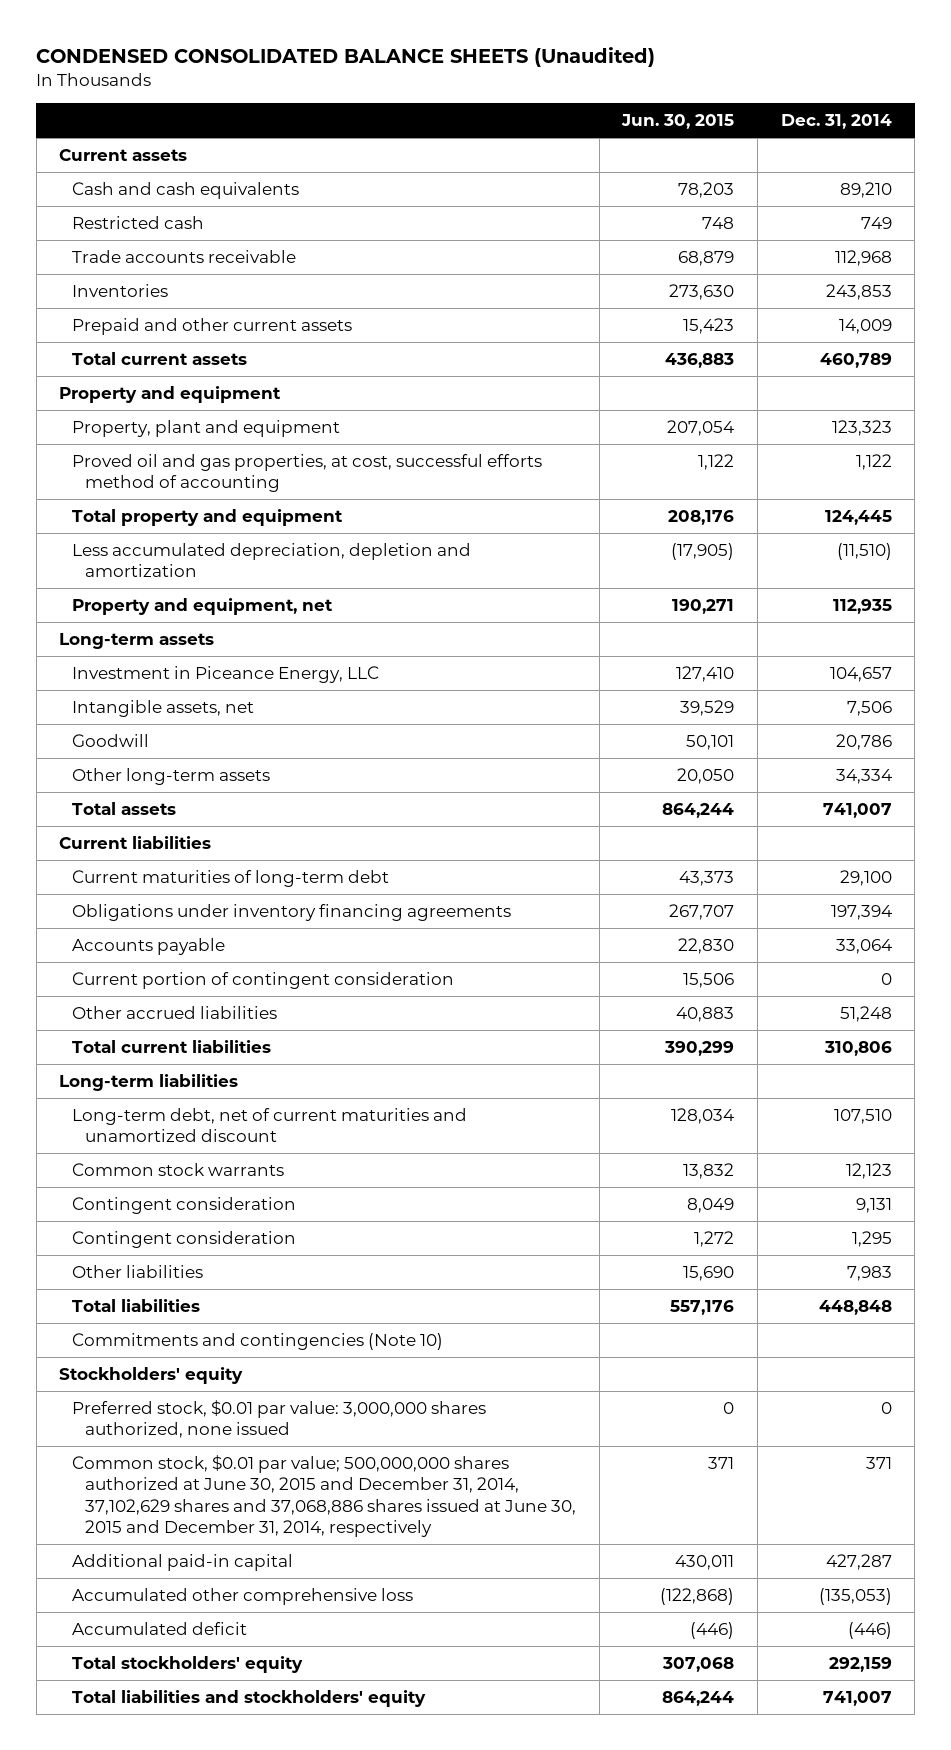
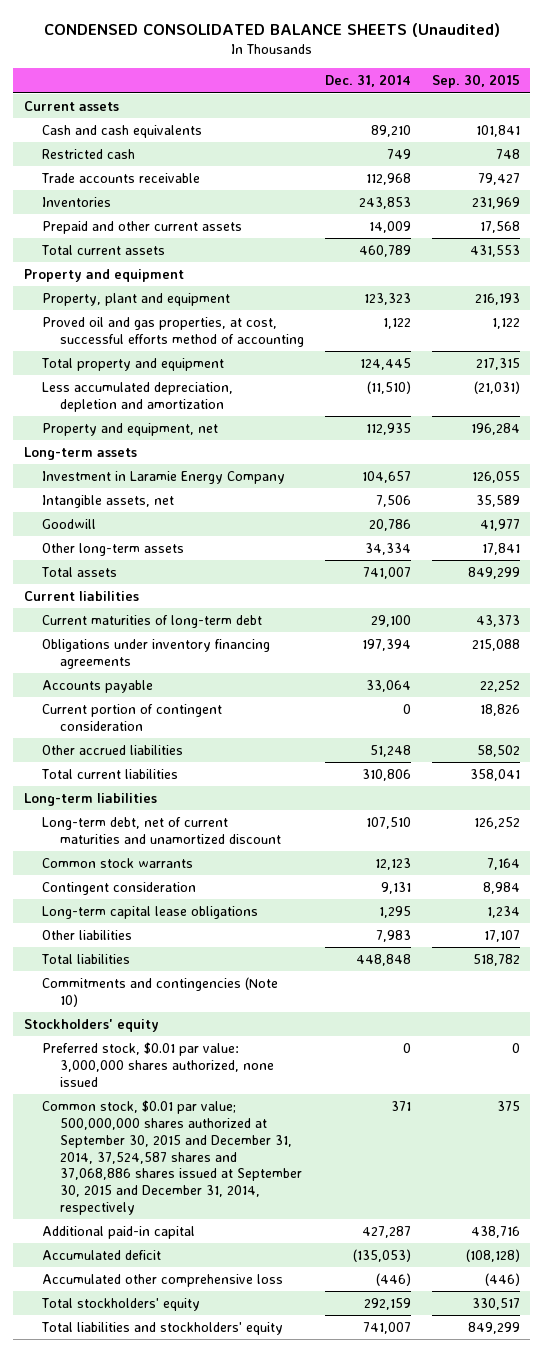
- | Jun. 30, 2015 | Dec. 31, 2014
+ | Dec. 31, 2014 | Sep. 30, 2015
- Investment in Piceance Energy, LLC | 127,410 | 104,657
+ Investment in Laramie Energy Company | 104,657 | 126,055
- Contingent consideration | 1,272 | 1,295
+ Long-term capital lease obligations | 1,295 | 1,234
- Common stock, $0.01 par value; 500,000,000 shares authorized at June 30, 2015 and December 31, 2014, 37,102,629 shares and 37,068,886 shares issued at June 30, 2015 and December 31, 2014, respectively | 371 | 371
+ Common stock, $0.01 par value; 500,000,000 shares authorized at September 30, 2015 and December 31, 2014, 37,524,587 shares and 37,068,886 shares issued at September 30, 2015 and December 31, 2014, respectively | 371 | 375
- Accumulated other comprehensive loss | (122,868) | (135,053)
- Accumulated deficit | (446) | (446)
+ Accumulated deficit | (135,053) | (108,128)
+ Accumulated other comprehensive loss | (446) | (446)

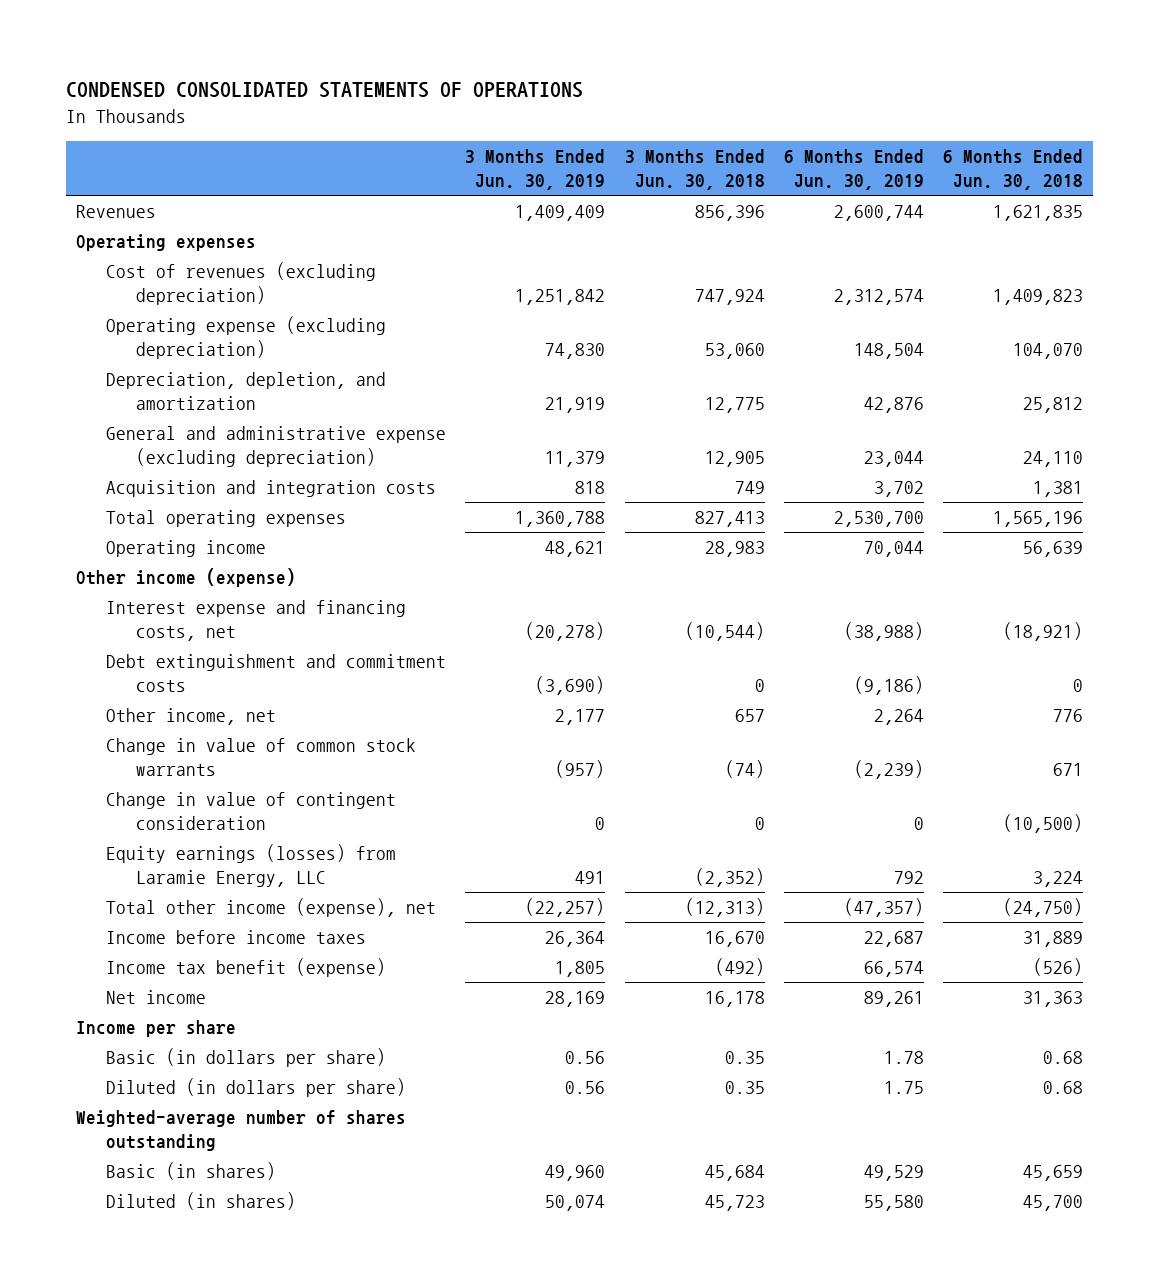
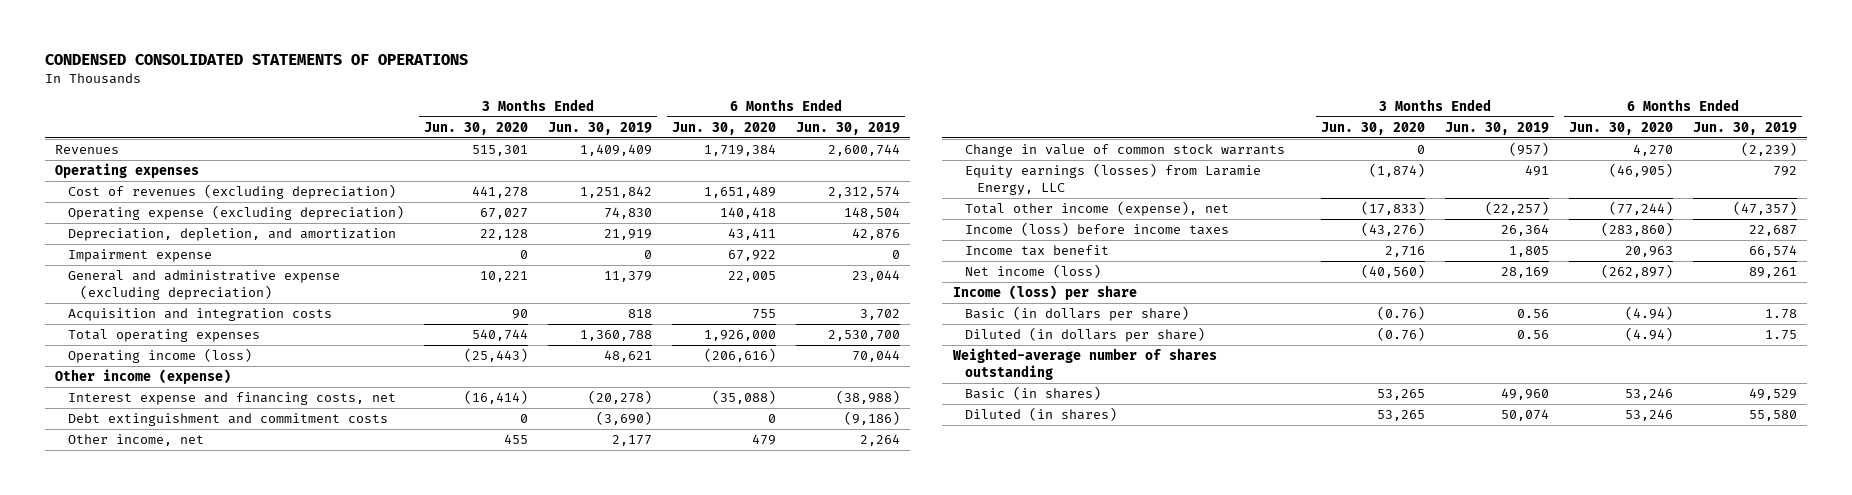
- | 3 Months Ended Jun. 30, 2019 | 3 Months Ended Jun. 30, 2018 | 6 Months Ended Jun. 30, 2019 | 6 Months Ended Jun. 30, 2018
+ | 3 Months Ended Jun. 30, 2020 | 3 Months Ended Jun. 30, 2019 | 6 Months Ended Jun. 30, 2020 | 6 Months Ended Jun. 30, 2019
+ Impairment expense | 0 | 0 | 67,922 | 0
- Operating income | 48,621 | 28,983 | 70,044 | 56,639
+ Operating income (loss) | (25,443) | 48,621 | (206,616) | 70,044
- Change in value of contingent consideration | 0 | 0 | 0 | (10,500)
- Income before income taxes | 26,364 | 16,670 | 22,687 | 31,889
- Income tax benefit (expense) | 1,805 | (492) | 66,574 | (526)
- Net income | 28,169 | 16,178 | 89,261 | 31,363
- Income per share
+ Income (loss) before income taxes | (43,276) | 26,364 | (283,860) | 22,687
+ Income tax benefit | 2,716 | 1,805 | 20,963 | 66,574
+ Net income (loss) | (40,560) | 28,169 | (262,897) | 89,261
+ Income (loss) per share

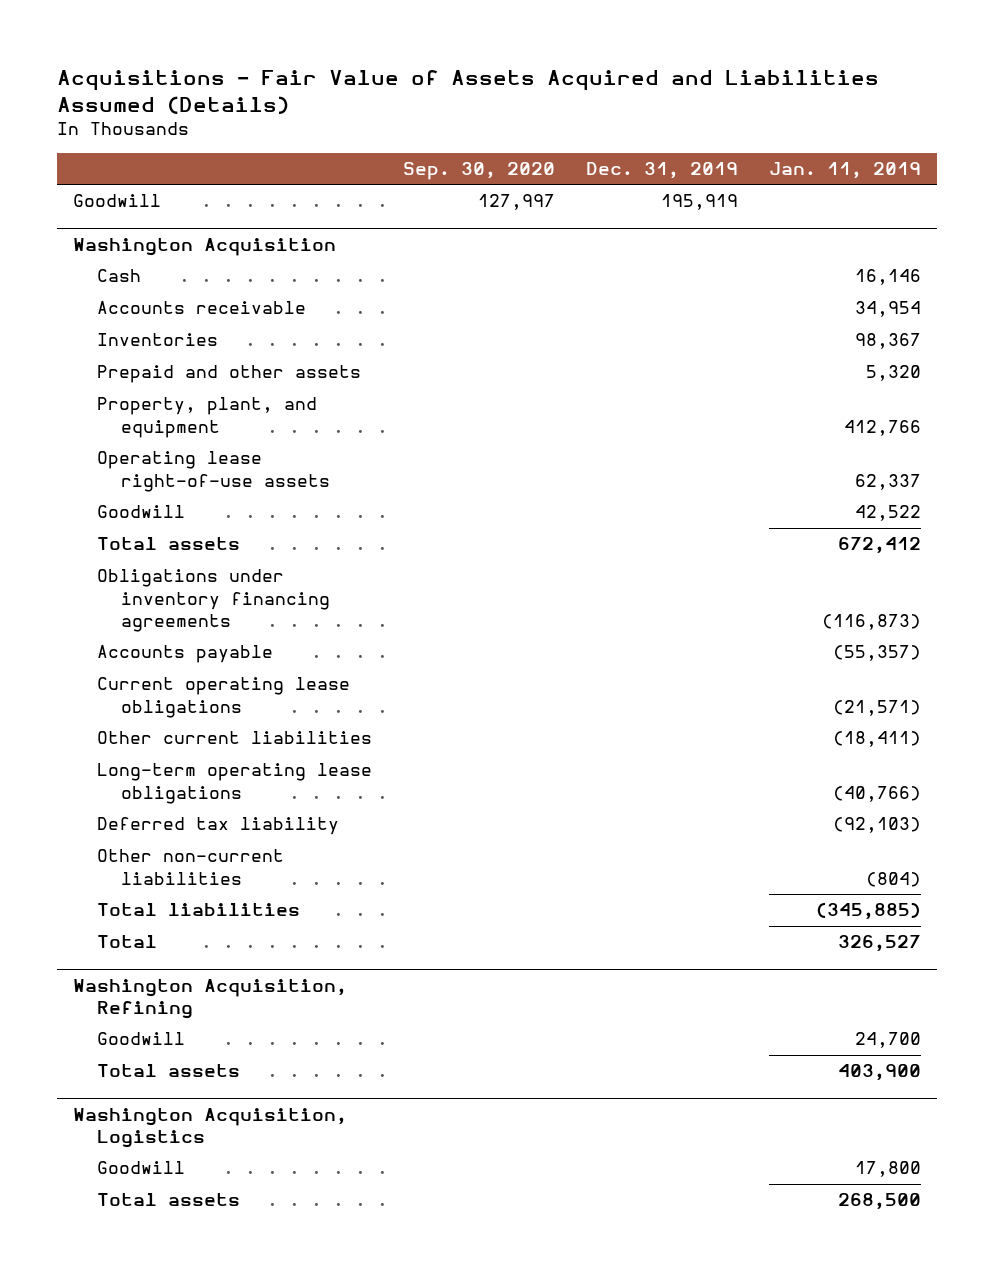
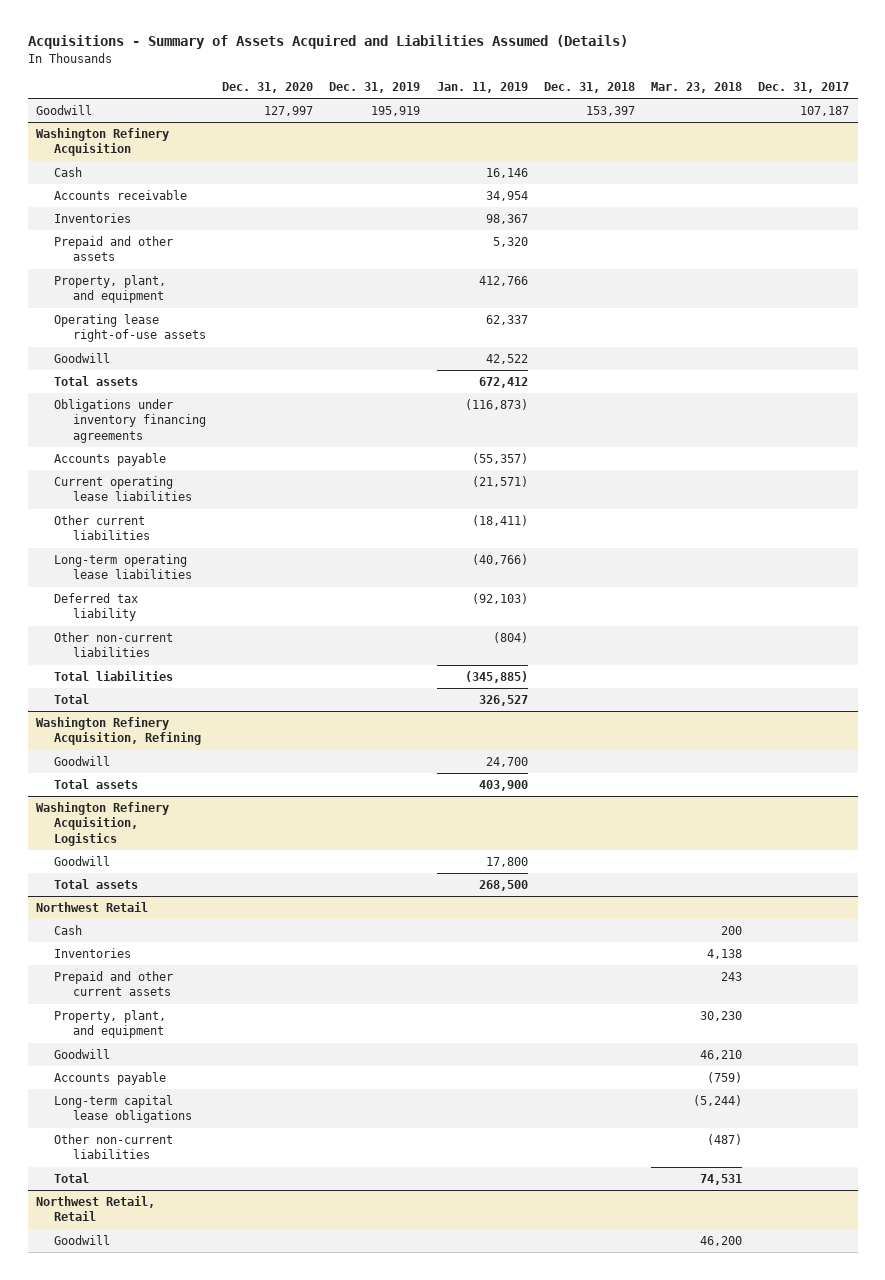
- Acquisitions - Fair Value of Assets Acquired and Liabilities Assumed (Details)
+ Acquisitions - Summary of Assets Acquired and Liabilities Assumed (Details)
- | Sep. 30, 2020 | Dec. 31, 2019 | Jan. 11, 2019
+ | Dec. 31, 2020 | Dec. 31, 2019 | Jan. 11, 2019 | Dec. 31, 2018 | Mar. 23, 2018 | Dec. 31, 2017
- Washington Acquisition
+ Washington Refinery Acquisition
- Current operating lease obligations | | | (21,571)
+ Current operating lease liabilities | | | (21,571) | | |
- Long-term operating lease obligations | | | (40,766)
+ Long-term operating lease liabilities | | | (40,766) | | |
- Washington Acquisition, Refining
+ Washington Refinery Acquisition, Refining
- Washington Acquisition, Logistics
+ Washington Refinery Acquisition, Logistics
+ Northwest Retail
+ Cash | | | | | 200 |
+ Inventories | | | | | 4,138 |
+ Prepaid and other current assets | | | | | 243 |
+ Property, plant, and equipment | | | | | 30,230 |
+ Goodwill | | | | | 46,210 |
+ Accounts payable | | | | | (759) |
+ Long-term capital lease obligations | | | | | (5,244) |
+ Other non-current liabilities | | | | | (487) |
+ Total | | | | | 74,531 |
+ Northwest Retail, Retail
+ Goodwill | | | | | 46,200 |

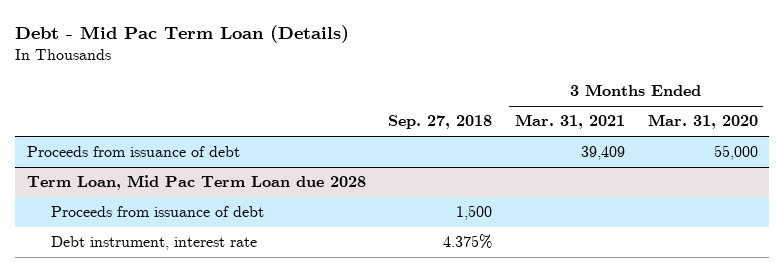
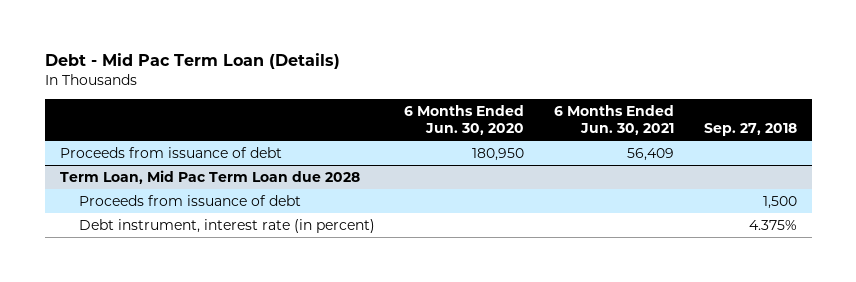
- | Sep. 27, 2018 | 3 Months Ended Mar. 31, 2021 | 3 Months Ended Mar. 31, 2020
+ | 6 Months Ended Jun. 30, 2020 | 6 Months Ended Jun. 30, 2021 | Sep. 27, 2018
@ Term Loan, Mid Pac Term Loan due 2028
- Debt instrument, interest rate | 4.375% | |
+ Debt instrument, interest rate (in percent) | | | 4.375%

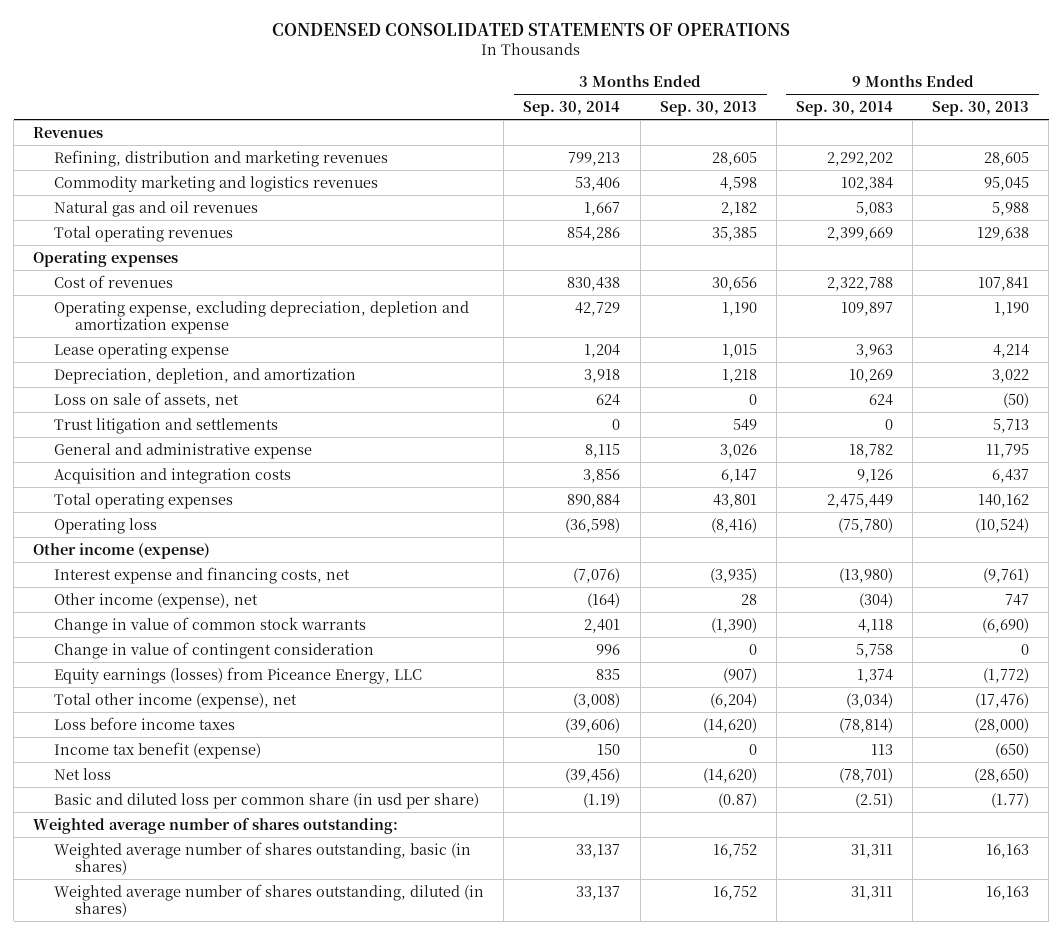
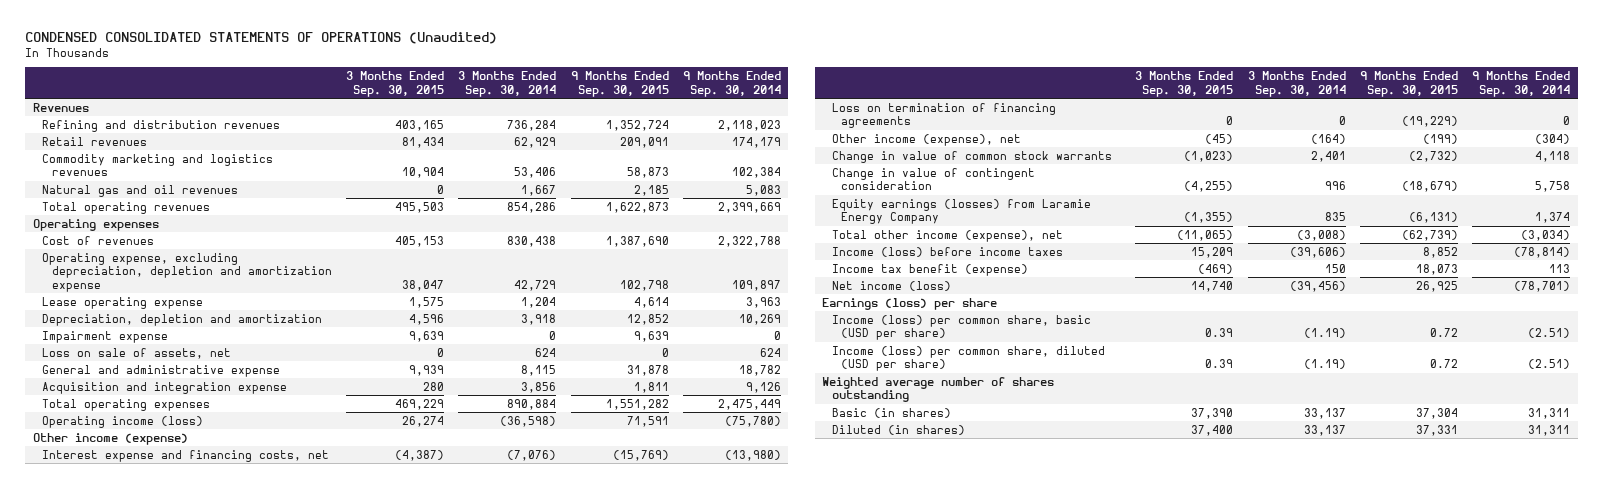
- CONDENSED CONSOLIDATED STATEMENTS OF OPERATIONS
+ CONDENSED CONSOLIDATED STATEMENTS OF OPERATIONS (Unaudited)
- | 3 Months Ended Sep. 30, 2014 | 3 Months Ended Sep. 30, 2013 | 9 Months Ended Sep. 30, 2014 | 9 Months Ended Sep. 30, 2013
+ | 3 Months Ended Sep. 30, 2015 | 3 Months Ended Sep. 30, 2014 | 9 Months Ended Sep. 30, 2015 | 9 Months Ended Sep. 30, 2014
- Refining, distribution and marketing revenues | 799,213 | 28,605 | 2,292,202 | 28,605
+ Refining and distribution revenues | 403,165 | 736,284 | 1,352,724 | 2,118,023
+ Retail revenues | 81,434 | 62,929 | 209,091 | 174,179
- Depreciation, depletion, and amortization | 3,918 | 1,218 | 10,269 | 3,022
+ Depreciation, depletion and amortization | 4,596 | 3,918 | 12,852 | 10,269
+ Impairment expense | 9,639 | 0 | 9,639 | 0
- Trust litigation and settlements | 0 | 549 | 0 | 5,713
- Acquisition and integration costs | 3,856 | 6,147 | 9,126 | 6,437
+ Acquisition and integration expense | 280 | 3,856 | 1,811 | 9,126
- Operating loss | (36,598) | (8,416) | (75,780) | (10,524)
+ Operating income (loss) | 26,274 | (36,598) | 71,591 | (75,780)
+ Loss on termination of financing agreements | 0 | 0 | (19,229) | 0
- Equity earnings (losses) from Piceance Energy, LLC | 835 | (907) | 1,374 | (1,772)
+ Equity earnings (losses) from Laramie Energy Company | (1,355) | 835 | (6,131) | 1,374
- Loss before income taxes | (39,606) | (14,620) | (78,814) | (28,000)
+ Income (loss) before income taxes | 15,209 | (39,606) | 8,852 | (78,814)
- Net loss | (39,456) | (14,620) | (78,701) | (28,650)
- Basic and diluted loss per common share (in usd per share) | (1.19) | (0.87) | (2.51) | (1.77)
- Weighted average number of shares outstanding:
- Weighted average number of shares outstanding, basic (in shares) | 33,137 | 16,752 | 31,311 | 16,163
- Weighted average number of shares outstanding, diluted (in shares) | 33,137 | 16,752 | 31,311 | 16,163
+ Net income (loss) | 14,740 | (39,456) | 26,925 | (78,701)
+ Earnings (loss) per share
+ Income (loss) per common share, basic (USD per share) | 0.39 | (1.19) | 0.72 | (2.51)
+ Income (loss) per common share, diluted (USD per share) | 0.39 | (1.19) | 0.72 | (2.51)
+ Weighted average number of shares outstanding
+ Basic (in shares) | 37,390 | 33,137 | 37,304 | 31,311
+ Diluted (in shares) | 37,400 | 33,137 | 37,331 | 31,311

